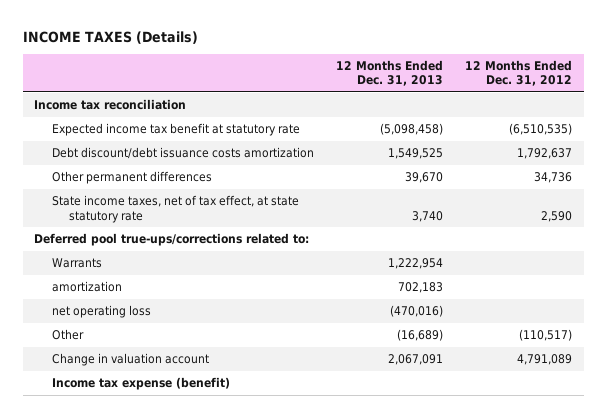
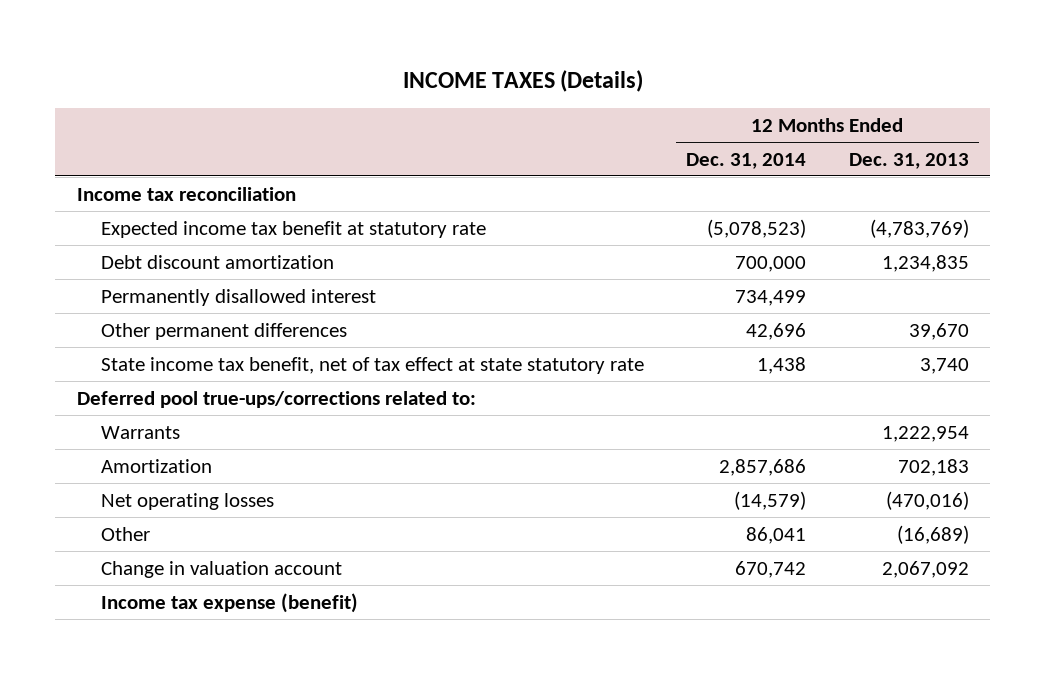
- | 12 Months Ended Dec. 31, 2013 | 12 Months Ended Dec. 31, 2012
+ | 12 Months Ended Dec. 31, 2014 | 12 Months Ended Dec. 31, 2013
- Expected income tax benefit at statutory rate | (5,098,458) | (6,510,535)
- Debt discount/debt issuance costs amortization | 1,549,525 | 1,792,637
+ Expected income tax benefit at statutory rate | (5,078,523) | (4,783,769)
+ Debt discount amortization | 700,000 | 1,234,835
+ Permanently disallowed interest | 734,499 |
- State income taxes, net of tax effect, at state statutory rate | 3,740 | 2,590
+ State income tax benefit, net of tax effect at state statutory rate | 1,438 | 3,740
- amortization | 702,183 |
- net operating loss | (470,016) |
+ Amortization | 2,857,686 | 702,183
+ Net operating losses | (14,579) | (470,016)
- Change in valuation account | 2,067,091 | 4,791,089
+ Change in valuation account | 670,742 | 2,067,092

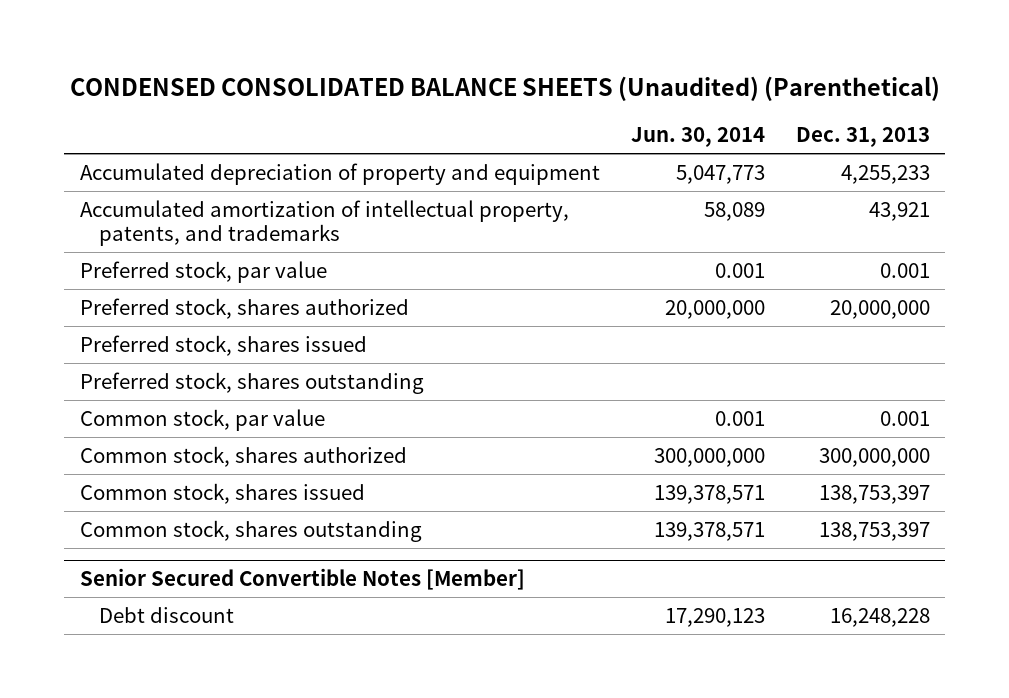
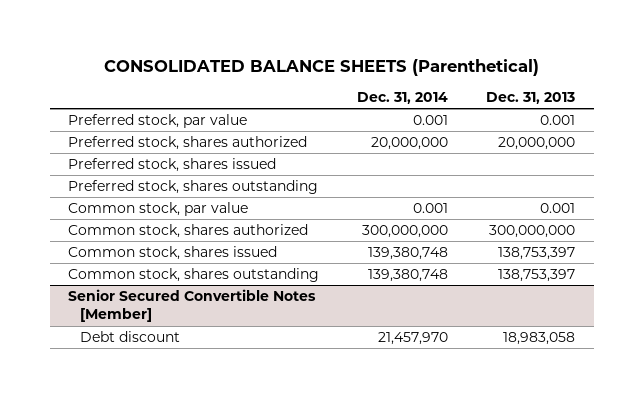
- CONDENSED CONSOLIDATED BALANCE SHEETS (Unaudited) (Parenthetical)
+ CONSOLIDATED BALANCE SHEETS (Parenthetical)
- | Jun. 30, 2014 | Dec. 31, 2013
+ | Dec. 31, 2014 | Dec. 31, 2013
- Accumulated depreciation of property and equipment | 5,047,773 | 4,255,233
- Accumulated amortization of intellectual property, patents, and trademarks | 58,089 | 43,921
@ Senior Secured Convertible Notes [Member]
- Debt discount | 17,290,123 | 16,248,228
+ Debt discount | 21,457,970 | 18,983,058

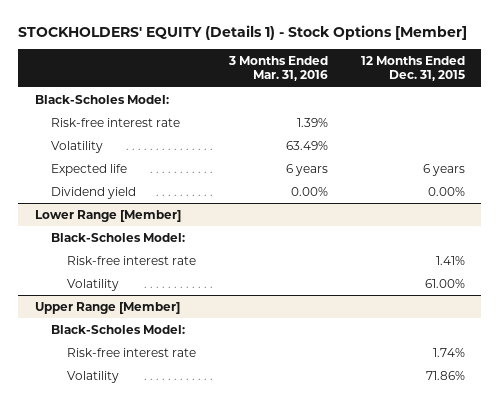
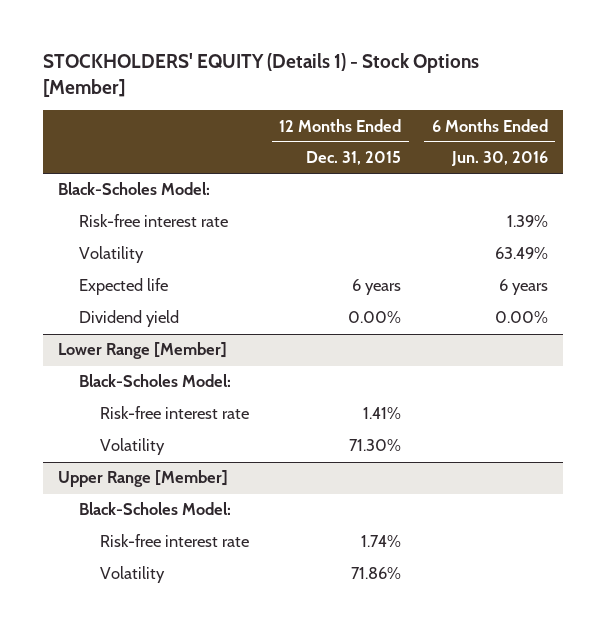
- | 3 Months Ended Mar. 31, 2016 | 12 Months Ended Dec. 31, 2015
+ | 12 Months Ended Dec. 31, 2015 | 6 Months Ended Jun. 30, 2016
@ Lower Range [Member]
- Volatility | | 61.00%
+ Volatility | 71.30% |

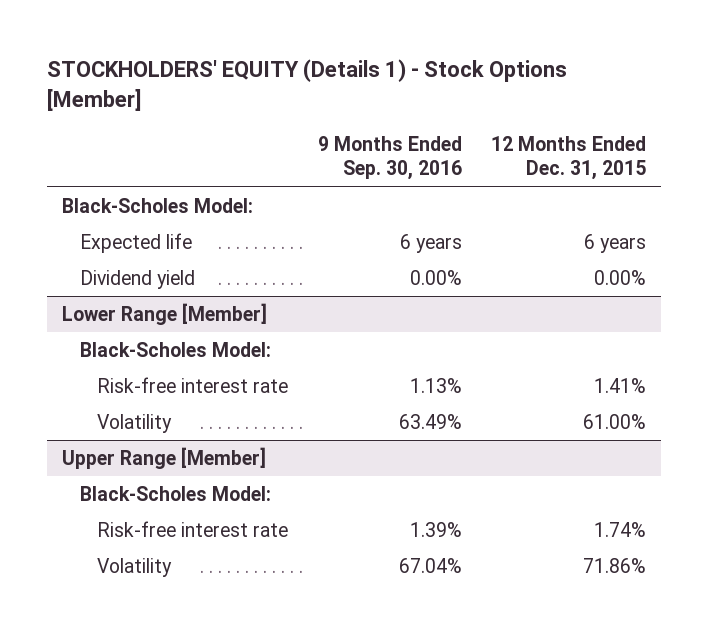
- | 12 Months Ended Dec. 31, 2015 | 6 Months Ended Jun. 30, 2016
+ | 9 Months Ended Sep. 30, 2016 | 12 Months Ended Dec. 31, 2015
- Risk-free interest rate | | 1.39%
- Volatility | | 63.49%
@ Lower Range [Member]
- Volatility | 71.30% |
+ Volatility | 63.49% | 61.00%

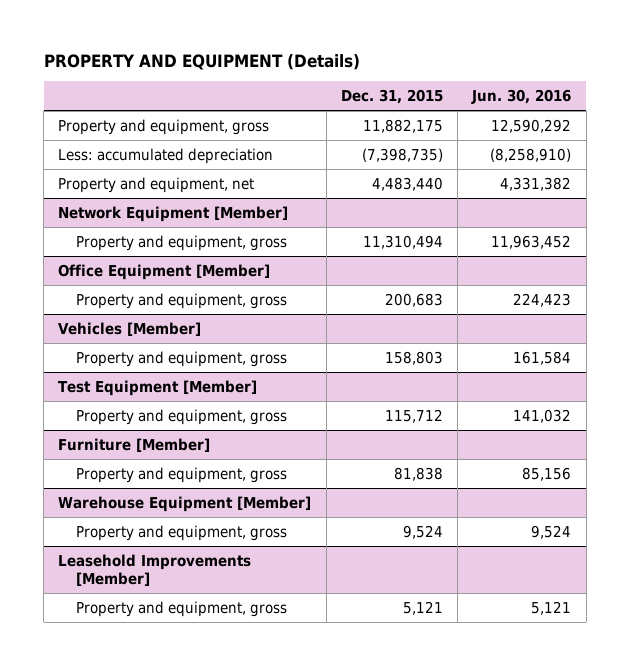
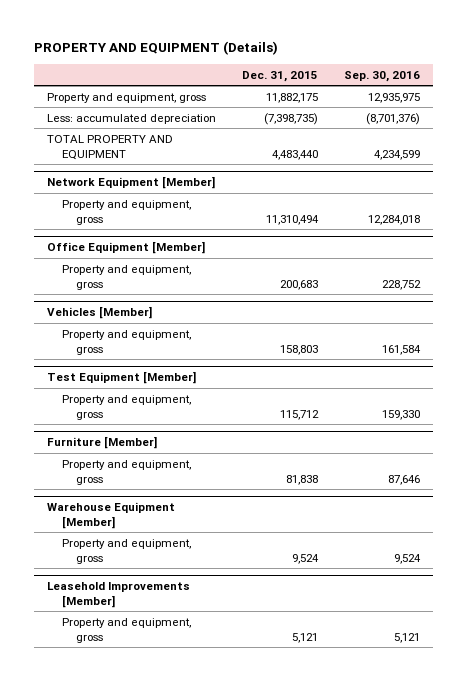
- | Dec. 31, 2015 | Jun. 30, 2016
+ | Dec. 31, 2015 | Sep. 30, 2016
- Property and equipment, net | 4,483,440 | 4,331,382
+ TOTAL PROPERTY AND EQUIPMENT | 4,483,440 | 4,234,599

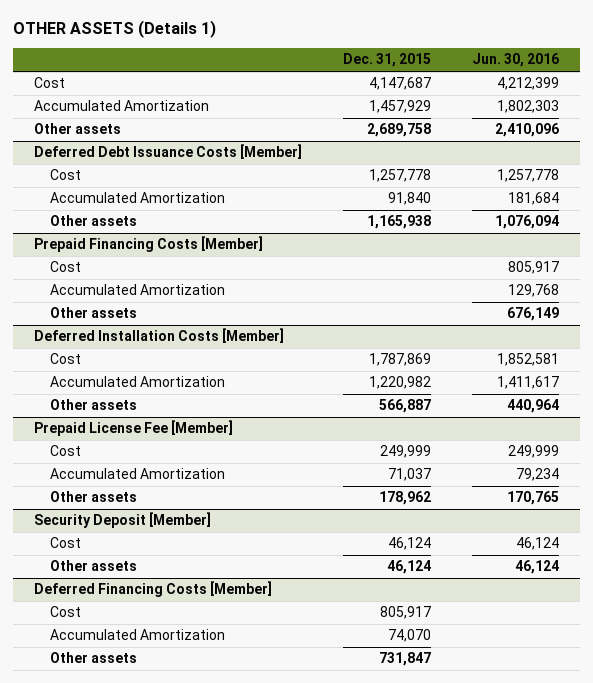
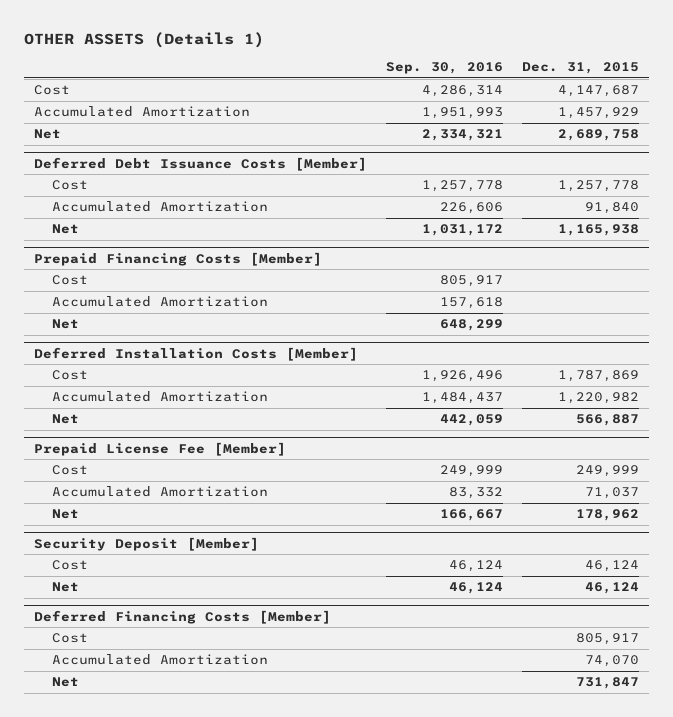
- | Dec. 31, 2015 | Jun. 30, 2016
+ | Sep. 30, 2016 | Dec. 31, 2015
- Other assets | 2,689,758 | 2,410,096
+ Net | 2,334,321 | 2,689,758
@ Deferred Debt Issuance Costs [Member]
- Other assets | 1,165,938 | 1,076,094
+ Net | 1,031,172 | 1,165,938
@ Prepaid Financing Costs [Member]
- Other assets | | 676,149
+ Net | 648,299 |
@ Deferred Installation Costs [Member]
- Other assets | 566,887 | 440,964
+ Net | 442,059 | 566,887
@ Prepaid License Fee [Member]
- Other assets | 178,962 | 170,765
+ Net | 166,667 | 178,962
@ Security Deposit [Member]
- Other assets | 46,124 | 46,124
+ Net | 46,124 | 46,124
@ Deferred Financing Costs [Member]
- Other assets | 731,847 |
+ Net | | 731,847

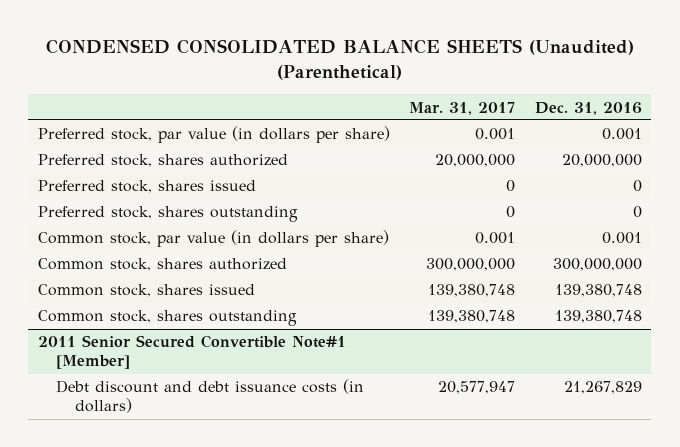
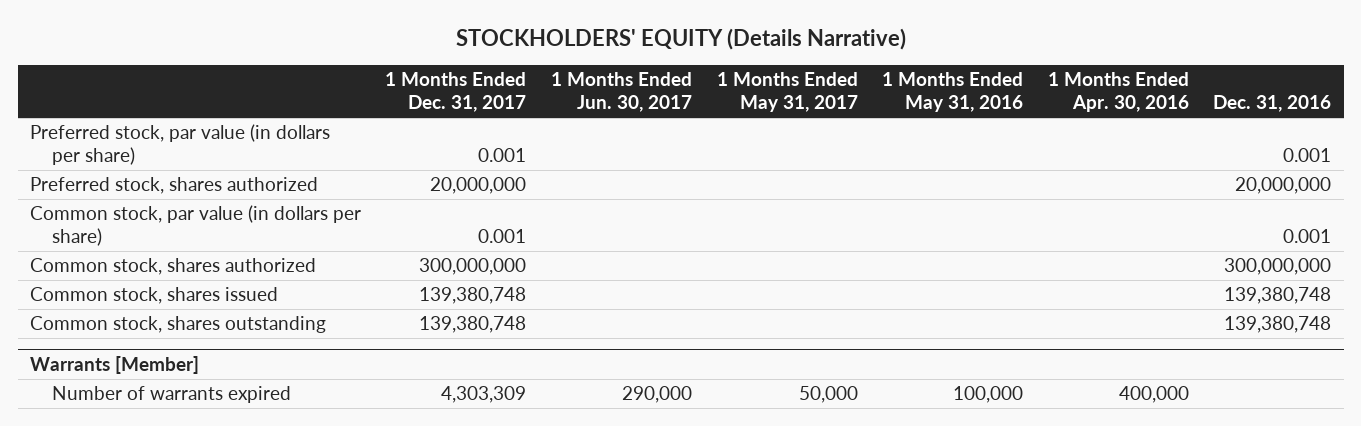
- CONDENSED CONSOLIDATED BALANCE SHEETS (Unaudited) (Parenthetical)
+ STOCKHOLDERS' EQUITY (Details Narrative)
- | Mar. 31, 2017 | Dec. 31, 2016
+ | 1 Months Ended Dec. 31, 2017 | 1 Months Ended Jun. 30, 2017 | 1 Months Ended May 31, 2017 | 1 Months Ended May 31, 2016 | 1 Months Ended Apr. 30, 2016 | Dec. 31, 2016
- Preferred stock, shares issued | 0 | 0
- Preferred stock, shares outstanding | 0 | 0
- 2011 Senior Secured Convertible Note#1 [Member]
- Debt discount and debt issuance costs (in dollars) | 20,577,947 | 21,267,829
+ Warrants [Member]
+ Number of warrants expired | 4,303,309 | 290,000 | 50,000 | 100,000 | 400,000 |

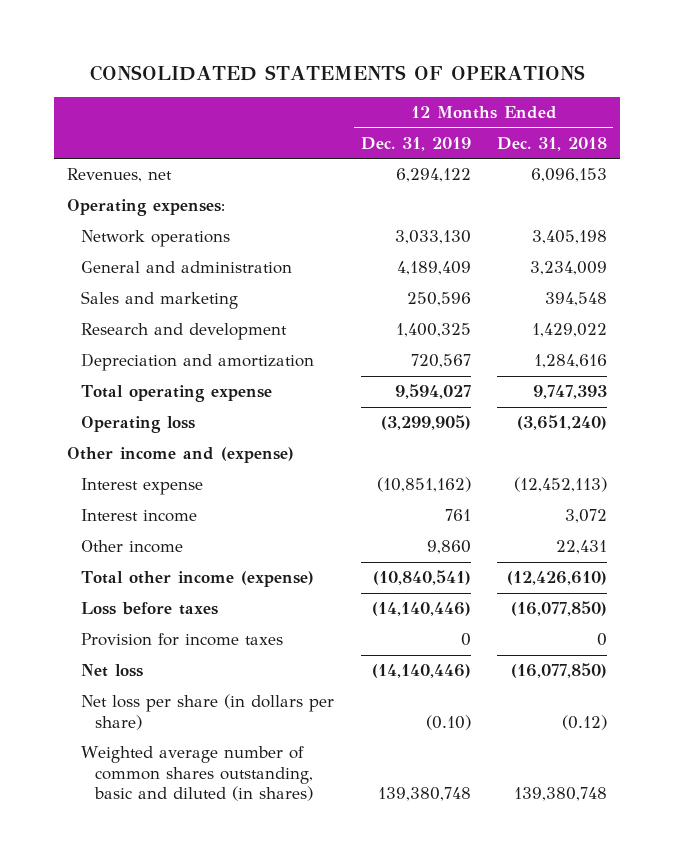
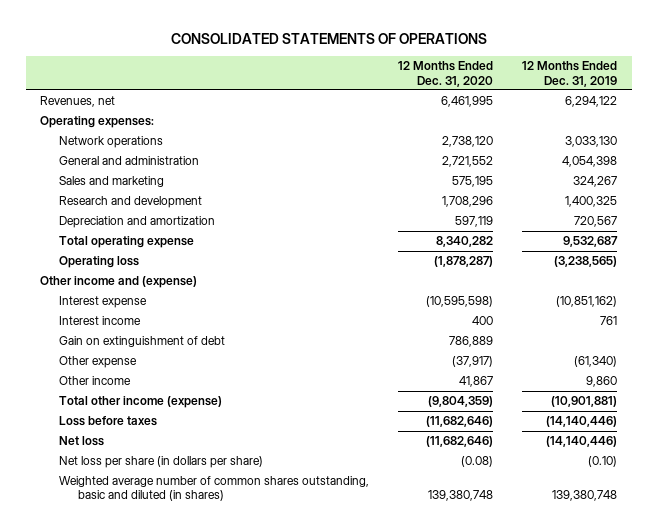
- | 12 Months Ended Dec. 31, 2019 | 12 Months Ended Dec. 31, 2018
+ | 12 Months Ended Dec. 31, 2020 | 12 Months Ended Dec. 31, 2019
- General and administration | 4,189,409 | 3,234,009
- Sales and marketing | 250,596 | 394,548
+ General and administration | 2,721,552 | 4,054,398
+ Sales and marketing | 575,195 | 324,267
- Total operating expense | 9,594,027 | 9,747,393
- Operating loss | (3,299,905) | (3,651,240)
+ Total operating expense | 8,340,282 | 9,532,687
+ Operating loss | (1,878,287) | (3,238,565)
+ Gain on extinguishment of debt | 786,889 |
+ Other expense | (37,917) | (61,340)
- Total other income (expense) | (10,840,541) | (12,426,610)
+ Total other income (expense) | (9,804,359) | (10,901,881)
- Provision for income taxes | 0 | 0

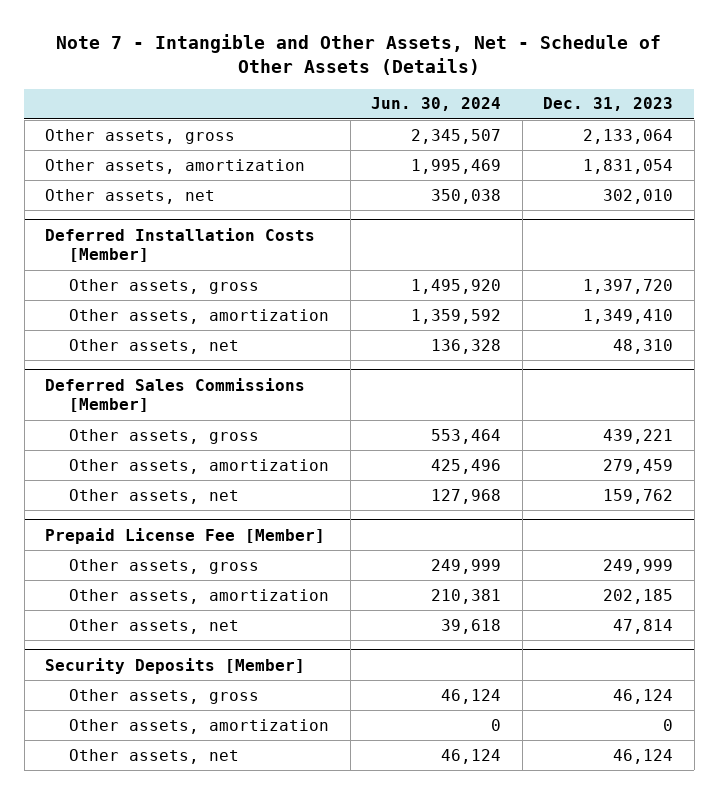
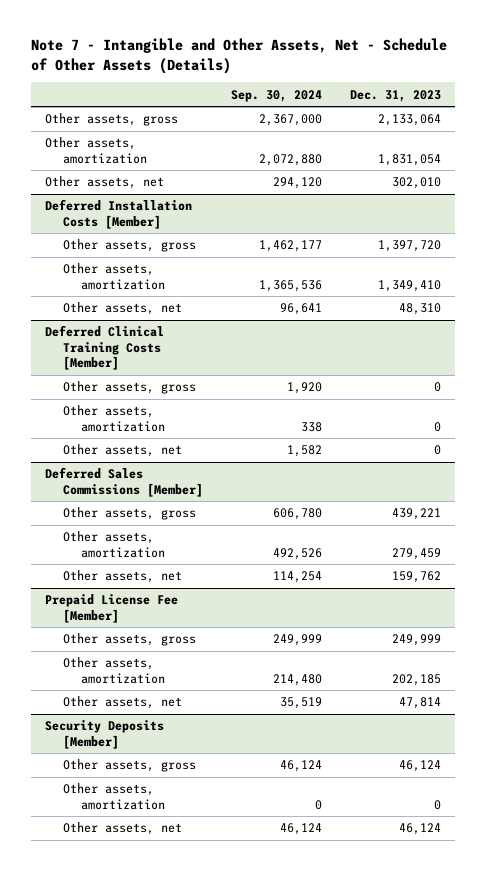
- | Jun. 30, 2024 | Dec. 31, 2023
+ | Sep. 30, 2024 | Dec. 31, 2023
+ Deferred Clinical Training Costs [Member]
+ Other assets, gross | 1,920 | 0
+ Other assets, amortization | 338 | 0
+ Other assets, net | 1,582 | 0

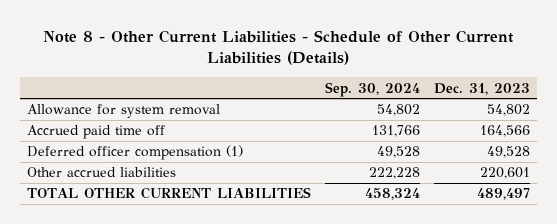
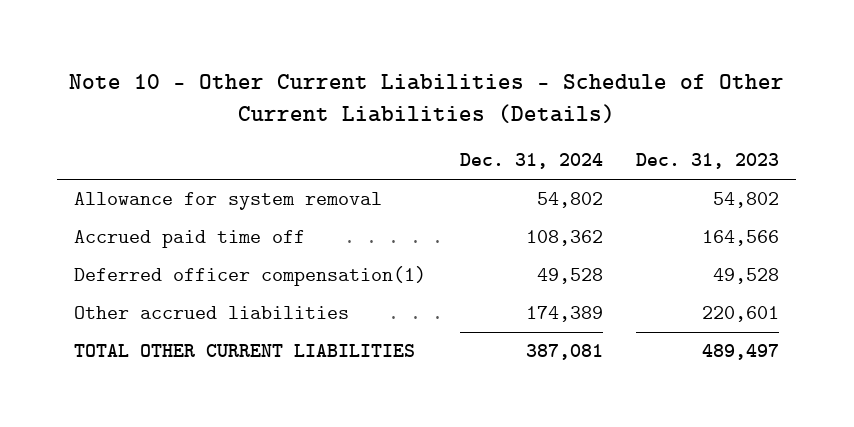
- Note 8 - Other Current Liabilities - Schedule of Other Current Liabilities (Details)
+ Note 10 - Other Current Liabilities - Schedule of Other Current Liabilities (Details)
- | Sep. 30, 2024 | Dec. 31, 2023
+ | Dec. 31, 2024 | Dec. 31, 2023
- Deferred officer compensation (1) | 49,528 | 49,528
+ Deferred officer compensation(1) | 49,528 | 49,528

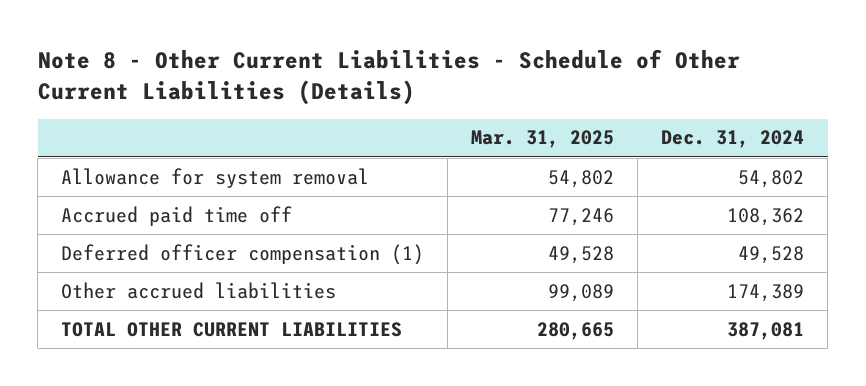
- Note 10 - Other Current Liabilities - Schedule of Other Current Liabilities (Details)
+ Note 8 - Other Current Liabilities - Schedule of Other Current Liabilities (Details)
- | Dec. 31, 2024 | Dec. 31, 2023
+ | Mar. 31, 2025 | Dec. 31, 2024
- Deferred officer compensation(1) | 49,528 | 49,528
+ Deferred officer compensation (1) | 49,528 | 49,528

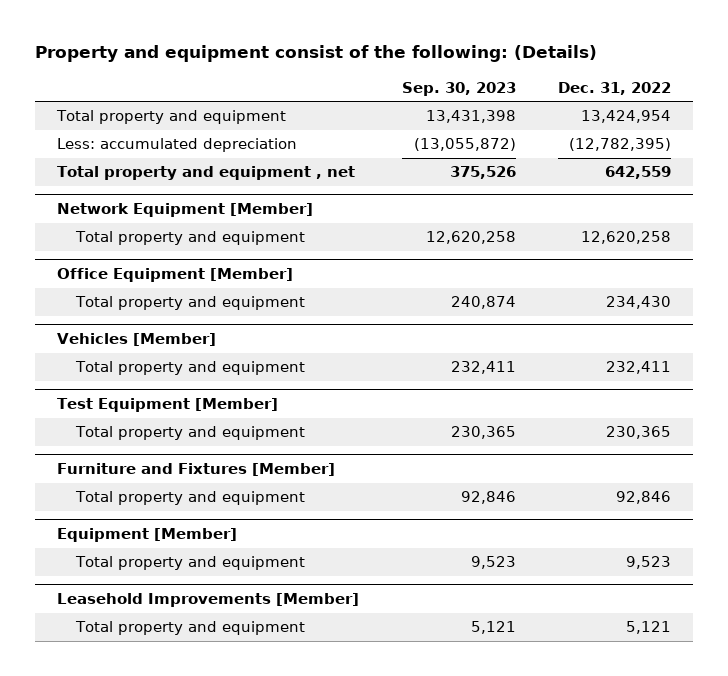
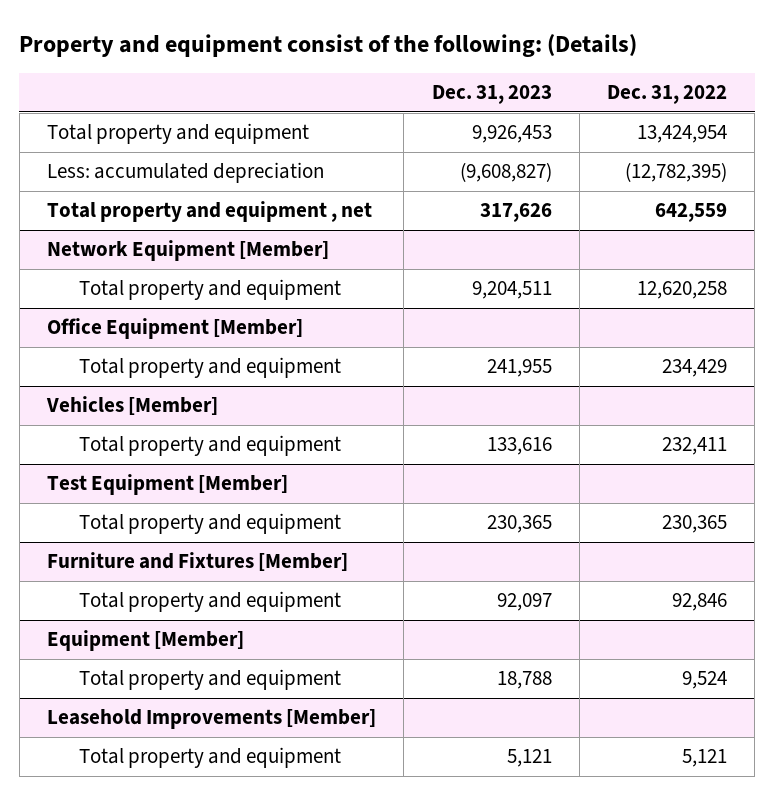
- | Sep. 30, 2023 | Dec. 31, 2022
+ | Dec. 31, 2023 | Dec. 31, 2022
@ Office Equipment [Member]
- Total property and equipment | 240,874 | 234,430
+ Total property and equipment | 241,955 | 234,429
@ Equipment [Member]
- Total property and equipment | 9,523 | 9,523
+ Total property and equipment | 18,788 | 9,524

